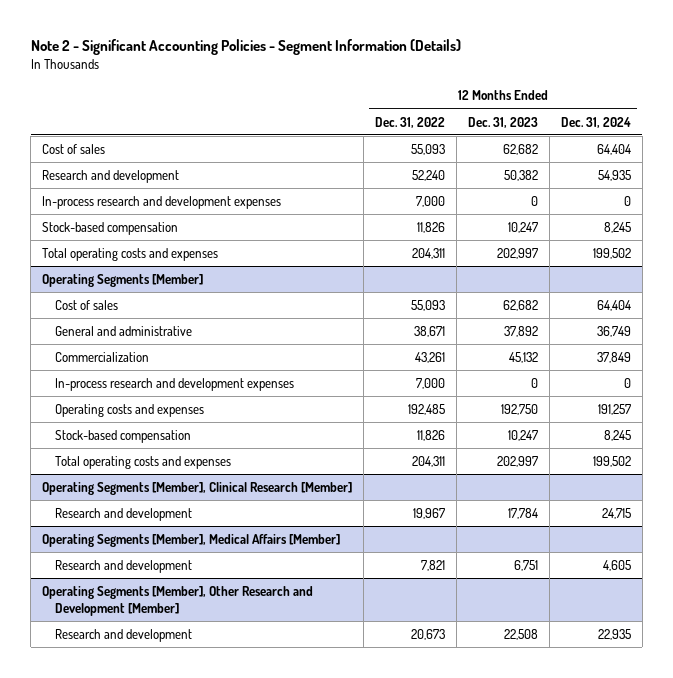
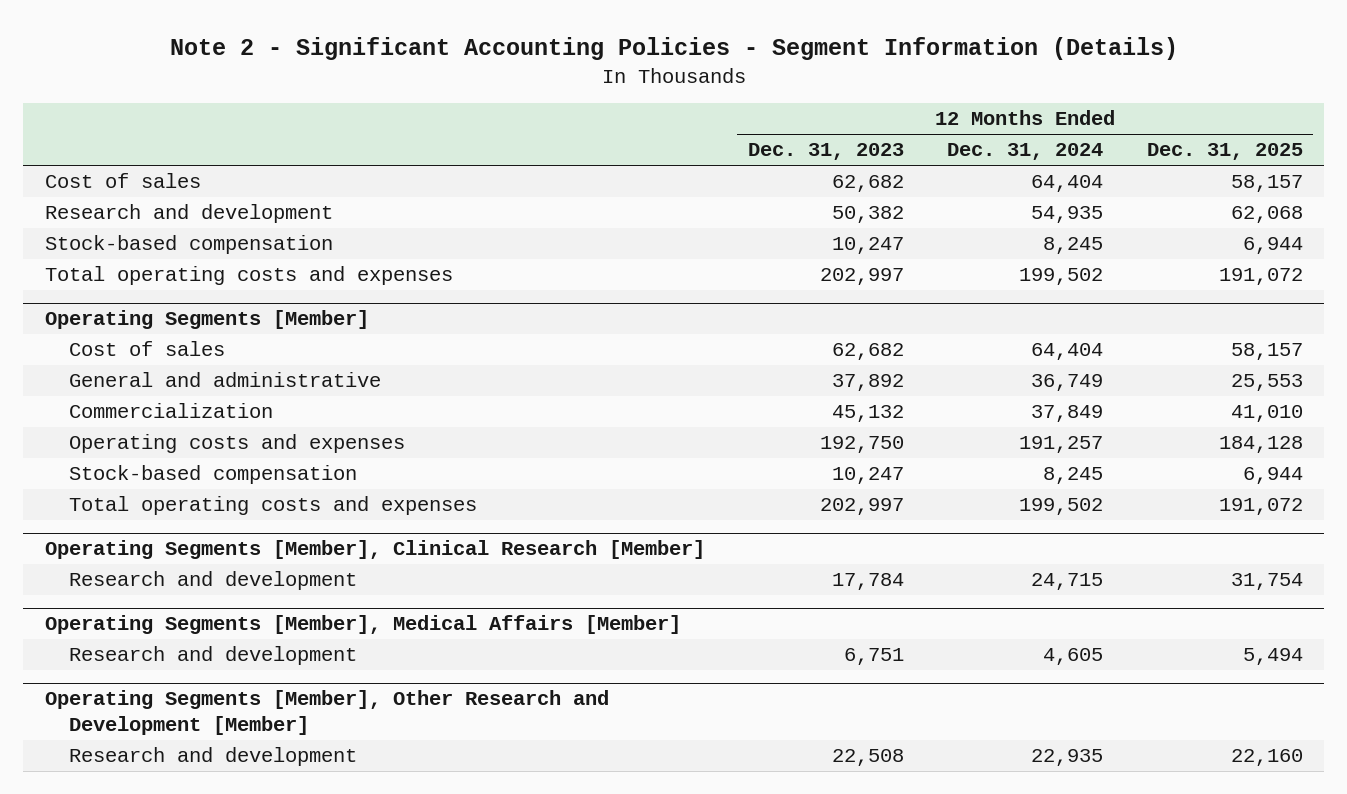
- | 12 Months Ended Dec. 31, 2022 | 12 Months Ended Dec. 31, 2023 | 12 Months Ended Dec. 31, 2024
+ | 12 Months Ended Dec. 31, 2023 | 12 Months Ended Dec. 31, 2024 | 12 Months Ended Dec. 31, 2025
- In-process research and development expenses | 7,000 | 0 | 0
@ Operating Segments [Member]
- In-process research and development expenses | 7,000 | 0 | 0

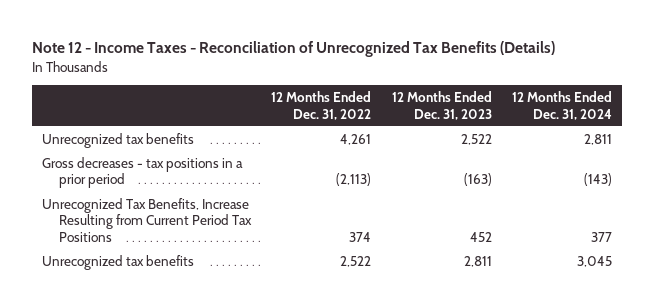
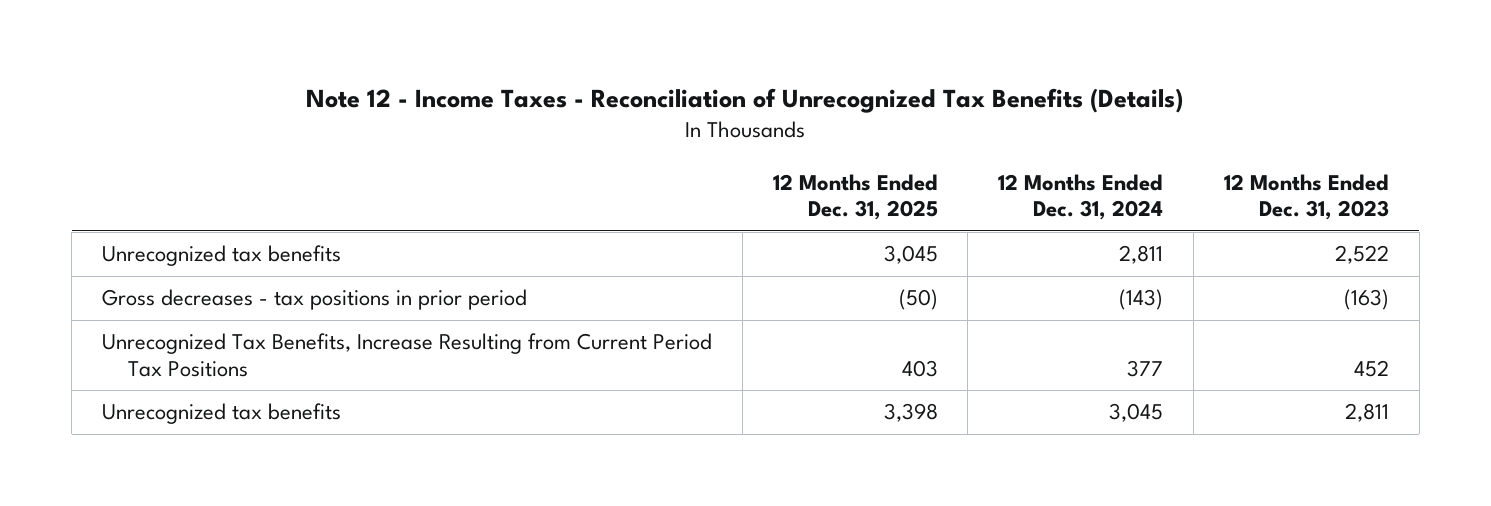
- | 12 Months Ended Dec. 31, 2022 | 12 Months Ended Dec. 31, 2023 | 12 Months Ended Dec. 31, 2024
+ | 12 Months Ended Dec. 31, 2025 | 12 Months Ended Dec. 31, 2024 | 12 Months Ended Dec. 31, 2023
- Gross decreases - tax positions in a prior period | (2,113) | (163) | (143)
+ Gross decreases - tax positions in prior period | (50) | (143) | (163)

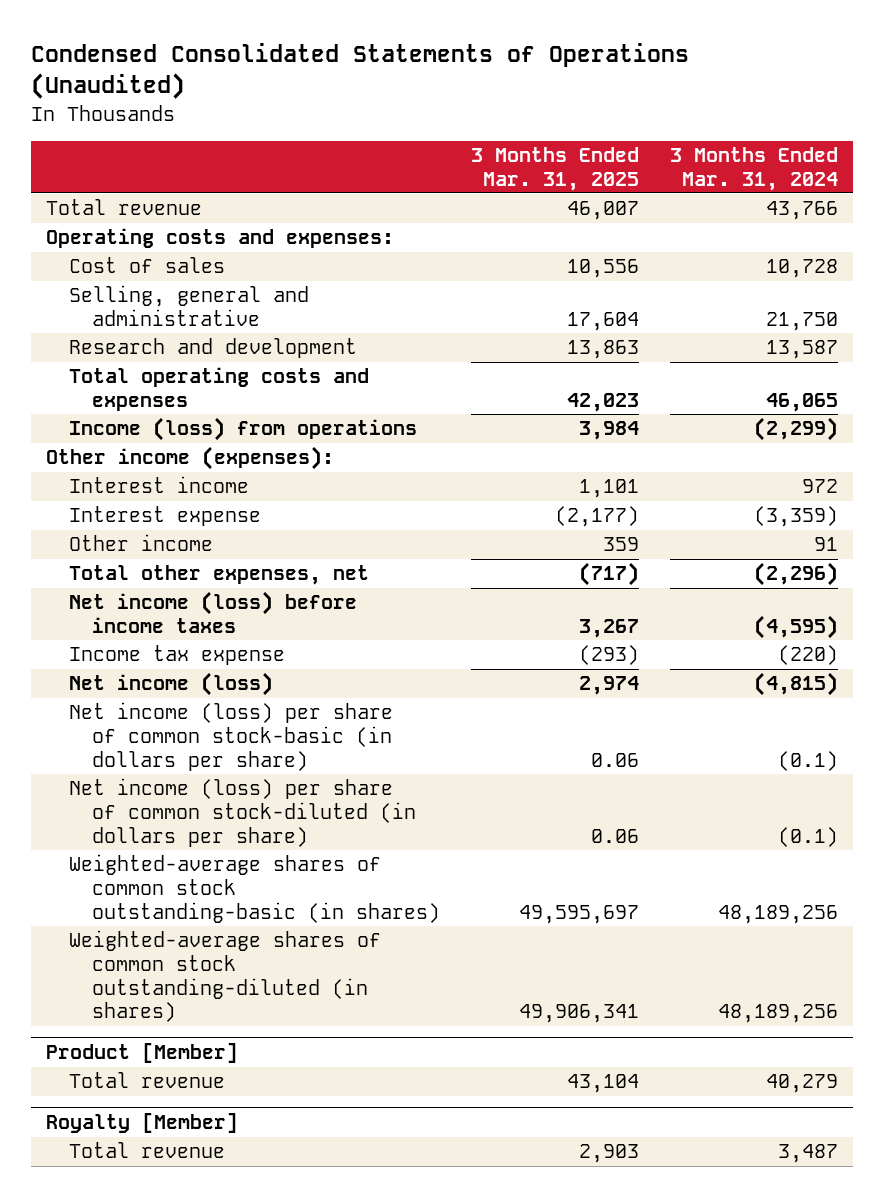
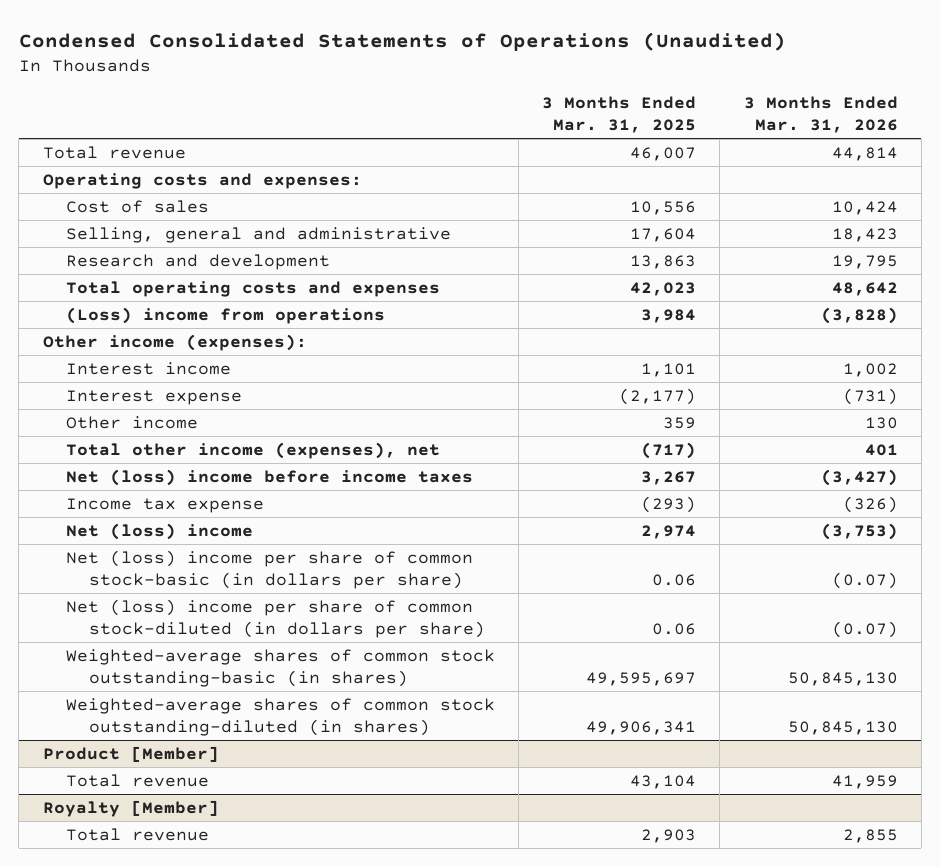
- | 3 Months Ended Mar. 31, 2025 | 3 Months Ended Mar. 31, 2024
+ | 3 Months Ended Mar. 31, 2025 | 3 Months Ended Mar. 31, 2026
- Income (loss) from operations | 3,984 | (2,299)
+ (Loss) income from operations | 3,984 | (3,828)
- Total other expenses, net | (717) | (2,296)
- Net income (loss) before income taxes | 3,267 | (4,595)
+ Total other income (expenses), net | (717) | 401
+ Net (loss) income before income taxes | 3,267 | (3,427)
- Net income (loss) | 2,974 | (4,815)
- Net income (loss) per share of common stock-basic (in dollars per share) | 0.06 | (0.1)
- Net income (loss) per share of common stock-diluted (in dollars per share) | 0.06 | (0.1)
+ Net (loss) income | 2,974 | (3,753)
+ Net (loss) income per share of common stock-basic (in dollars per share) | 0.06 | (0.07)
+ Net (loss) income per share of common stock-diluted (in dollars per share) | 0.06 | (0.07)

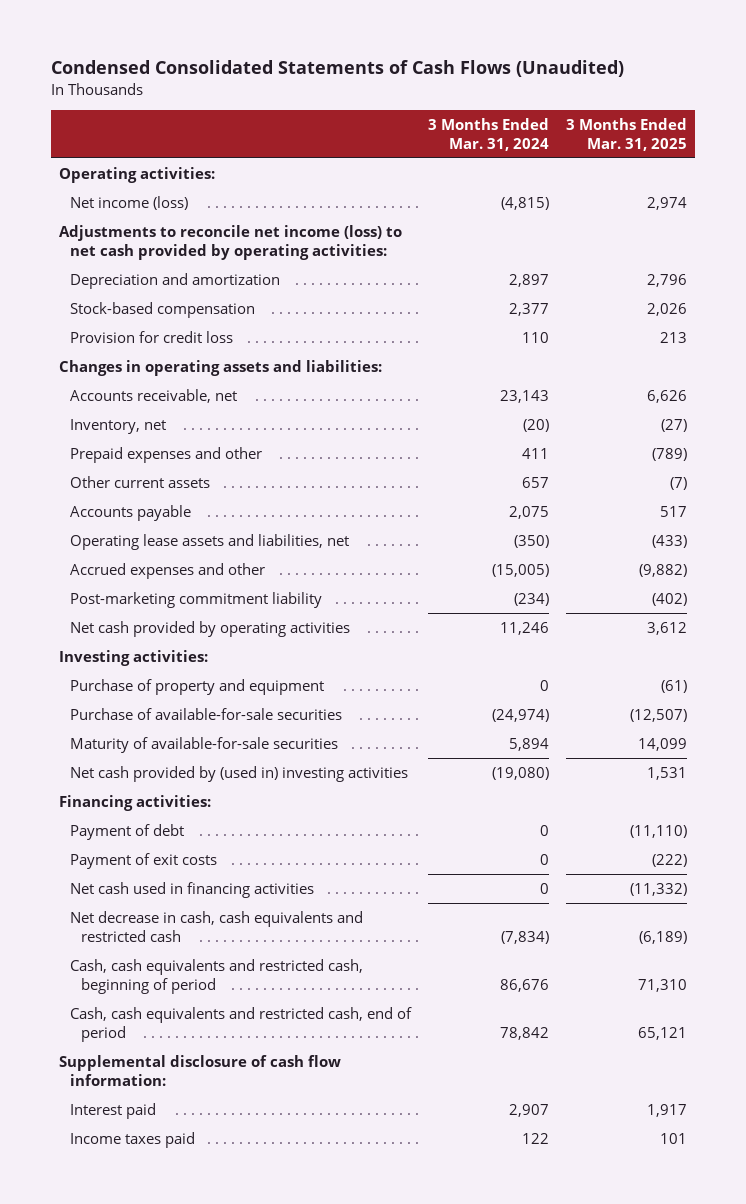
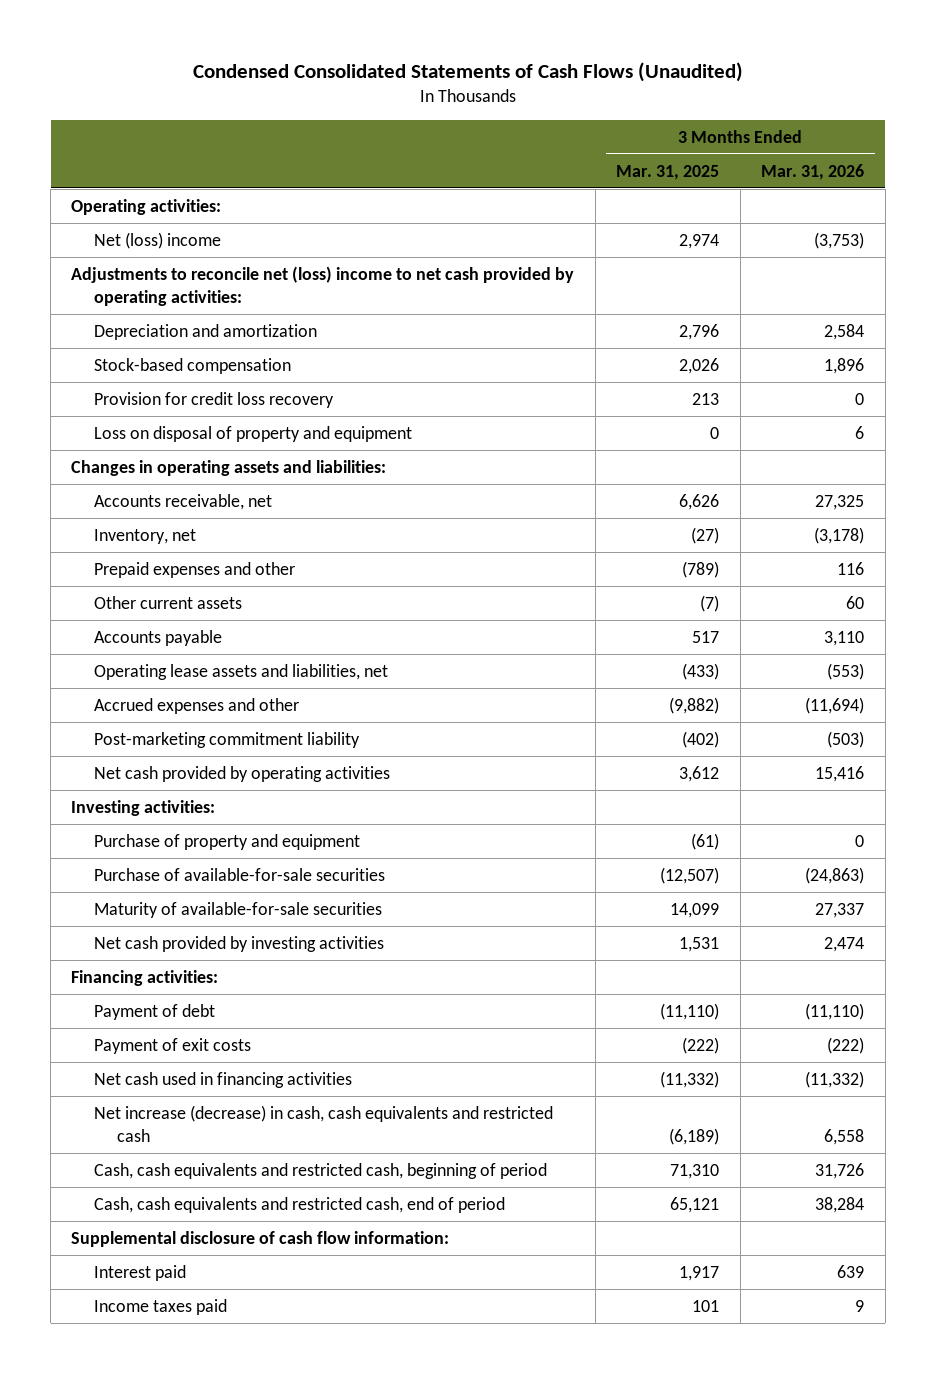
- | 3 Months Ended Mar. 31, 2024 | 3 Months Ended Mar. 31, 2025
+ | 3 Months Ended Mar. 31, 2025 | 3 Months Ended Mar. 31, 2026
- Net income (loss) | (4,815) | 2,974
- Adjustments to reconcile net income (loss) to net cash provided by operating activities:
+ Net (loss) income | 2,974 | (3,753)
+ Adjustments to reconcile net (loss) income to net cash provided by operating activities:
- Provision for credit loss | 110 | 213
+ Provision for credit loss recovery | 213 | 0
+ Loss on disposal of property and equipment | 0 | 6
- Net cash provided by (used in) investing activities | (19,080) | 1,531
+ Net cash provided by investing activities | 1,531 | 2,474
- Net decrease in cash, cash equivalents and restricted cash | (7,834) | (6,189)
+ Net increase (decrease) in cash, cash equivalents and restricted cash | (6,189) | 6,558

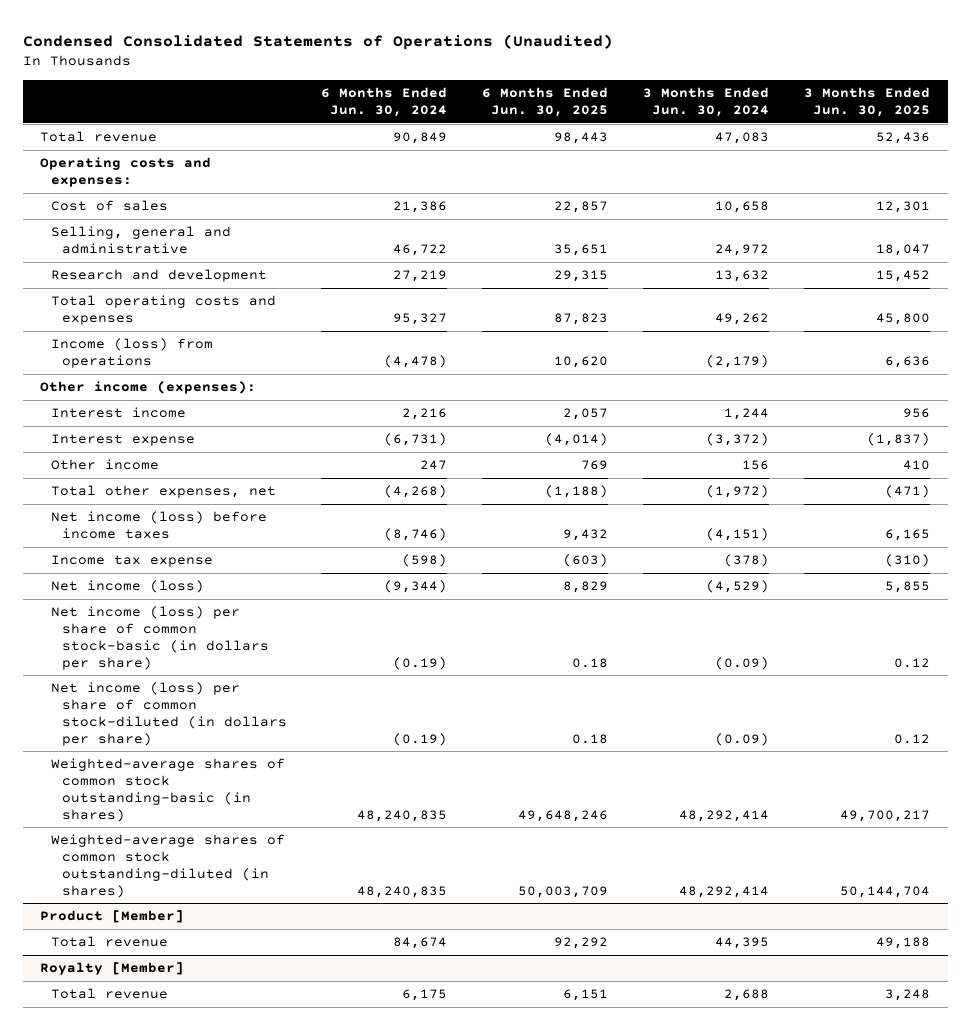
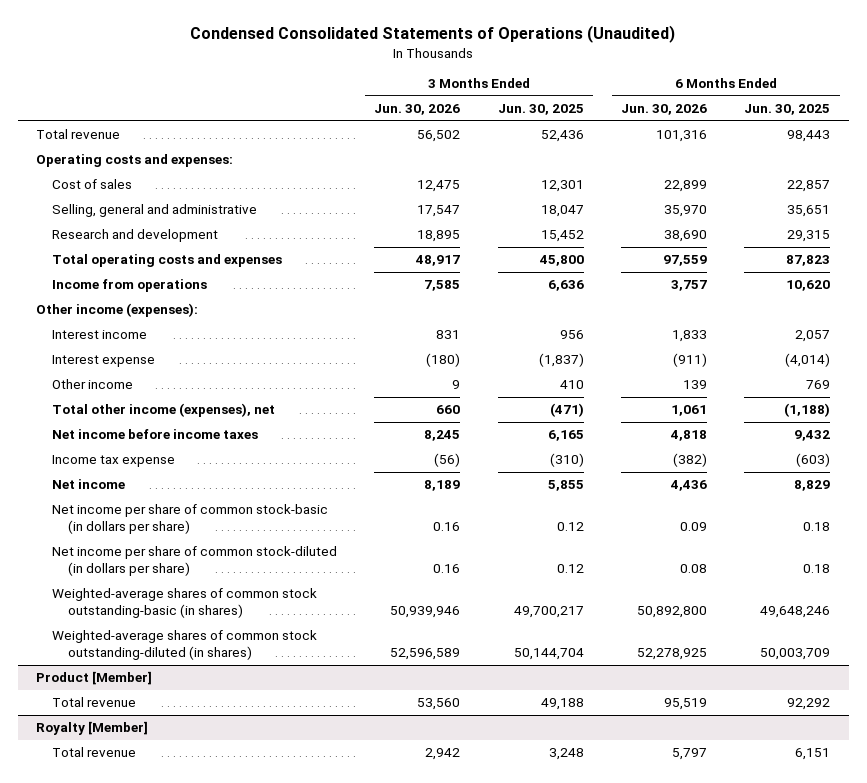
- | 6 Months Ended Jun. 30, 2024 | 6 Months Ended Jun. 30, 2025 | 3 Months Ended Jun. 30, 2024 | 3 Months Ended Jun. 30, 2025
+ | 3 Months Ended Jun. 30, 2026 | 3 Months Ended Jun. 30, 2025 | 6 Months Ended Jun. 30, 2026 | 6 Months Ended Jun. 30, 2025
- Income (loss) from operations | (4,478) | 10,620 | (2,179) | 6,636
+ Income from operations | 7,585 | 6,636 | 3,757 | 10,620
- Total other expenses, net | (4,268) | (1,188) | (1,972) | (471)
- Net income (loss) before income taxes | (8,746) | 9,432 | (4,151) | 6,165
+ Total other income (expenses), net | 660 | (471) | 1,061 | (1,188)
+ Net income before income taxes | 8,245 | 6,165 | 4,818 | 9,432
- Net income (loss) | (9,344) | 8,829 | (4,529) | 5,855
- Net income (loss) per share of common stock-basic (in dollars per share) | (0.19) | 0.18 | (0.09) | 0.12
- Net income (loss) per share of common stock-diluted (in dollars per share) | (0.19) | 0.18 | (0.09) | 0.12
+ Net income | 8,189 | 5,855 | 4,436 | 8,829
+ Net income per share of common stock-basic (in dollars per share) | 0.16 | 0.12 | 0.09 | 0.18
+ Net income per share of common stock-diluted (in dollars per share) | 0.16 | 0.12 | 0.08 | 0.18

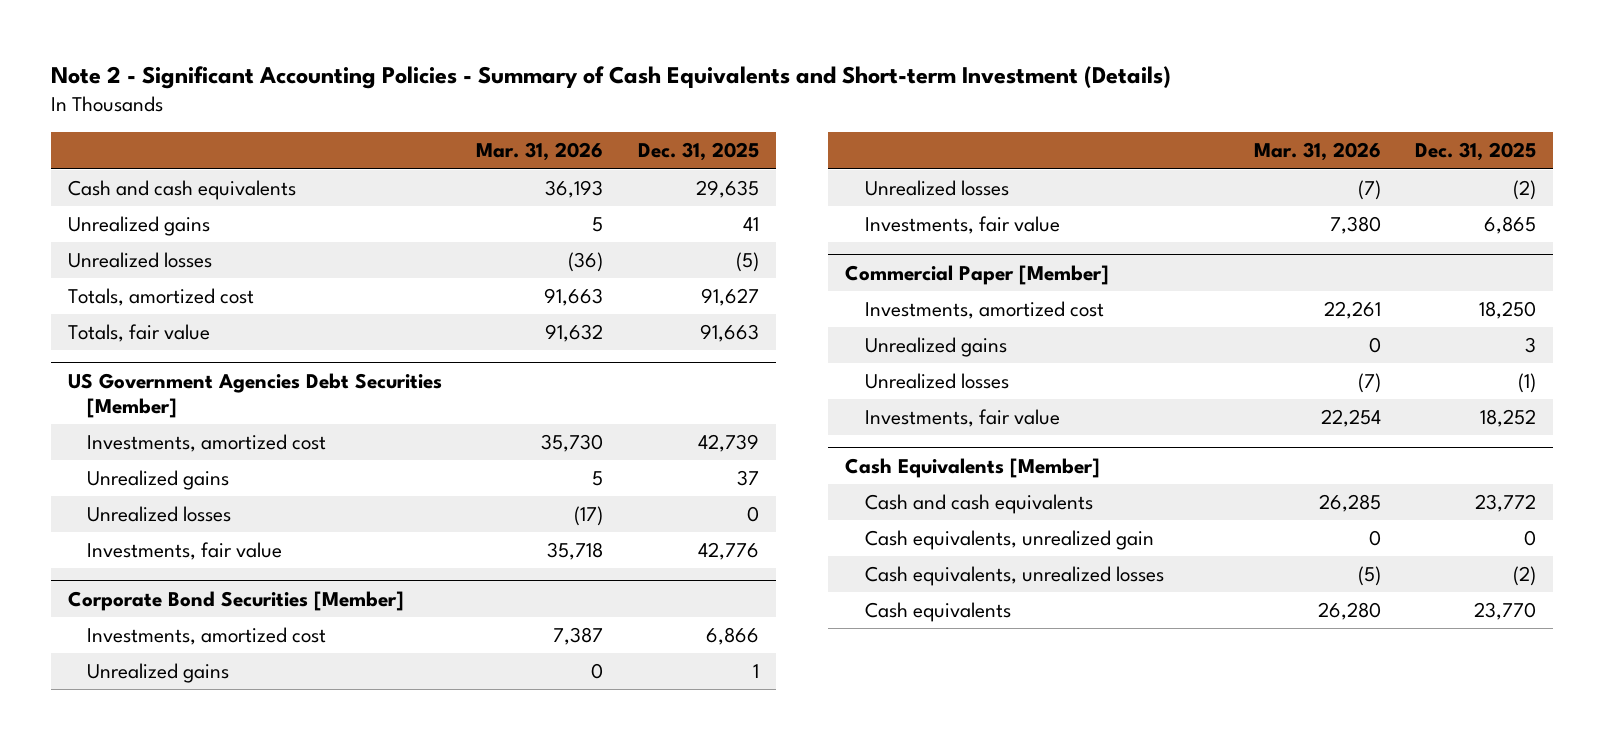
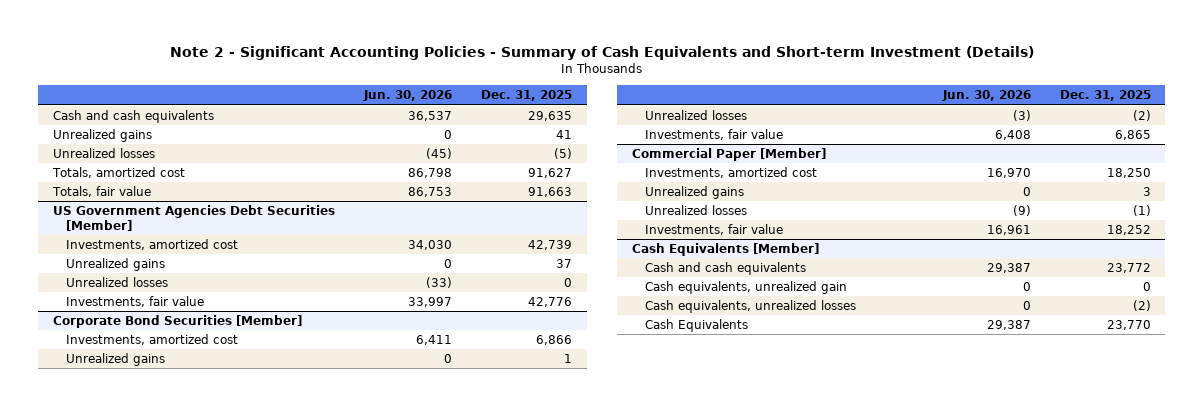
- | Mar. 31, 2026 | Dec. 31, 2025
+ | Jun. 30, 2026 | Dec. 31, 2025
@ Cash Equivalents [Member]
- Cash equivalents | 26,280 | 23,770
+ Cash Equivalents | 29,387 | 23,770

